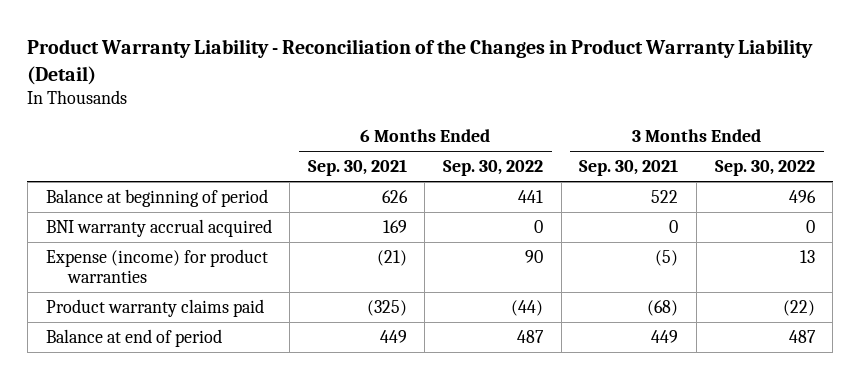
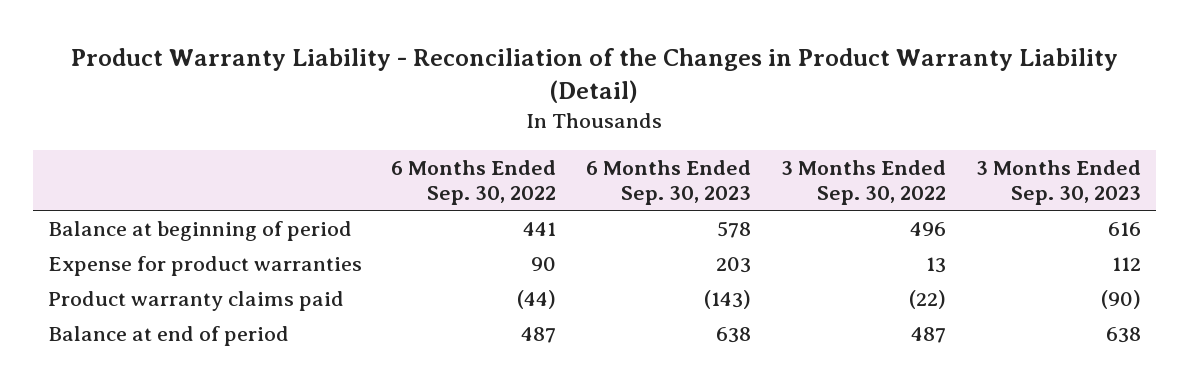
- | 6 Months Ended Sep. 30, 2021 | 6 Months Ended Sep. 30, 2022 | 3 Months Ended Sep. 30, 2021 | 3 Months Ended Sep. 30, 2022
+ | 6 Months Ended Sep. 30, 2022 | 6 Months Ended Sep. 30, 2023 | 3 Months Ended Sep. 30, 2022 | 3 Months Ended Sep. 30, 2023
- BNI warranty accrual acquired | 169 | 0 | 0 | 0
- Expense (income) for product warranties | (21) | 90 | (5) | 13
+ Expense for product warranties | 90 | 203 | 13 | 112

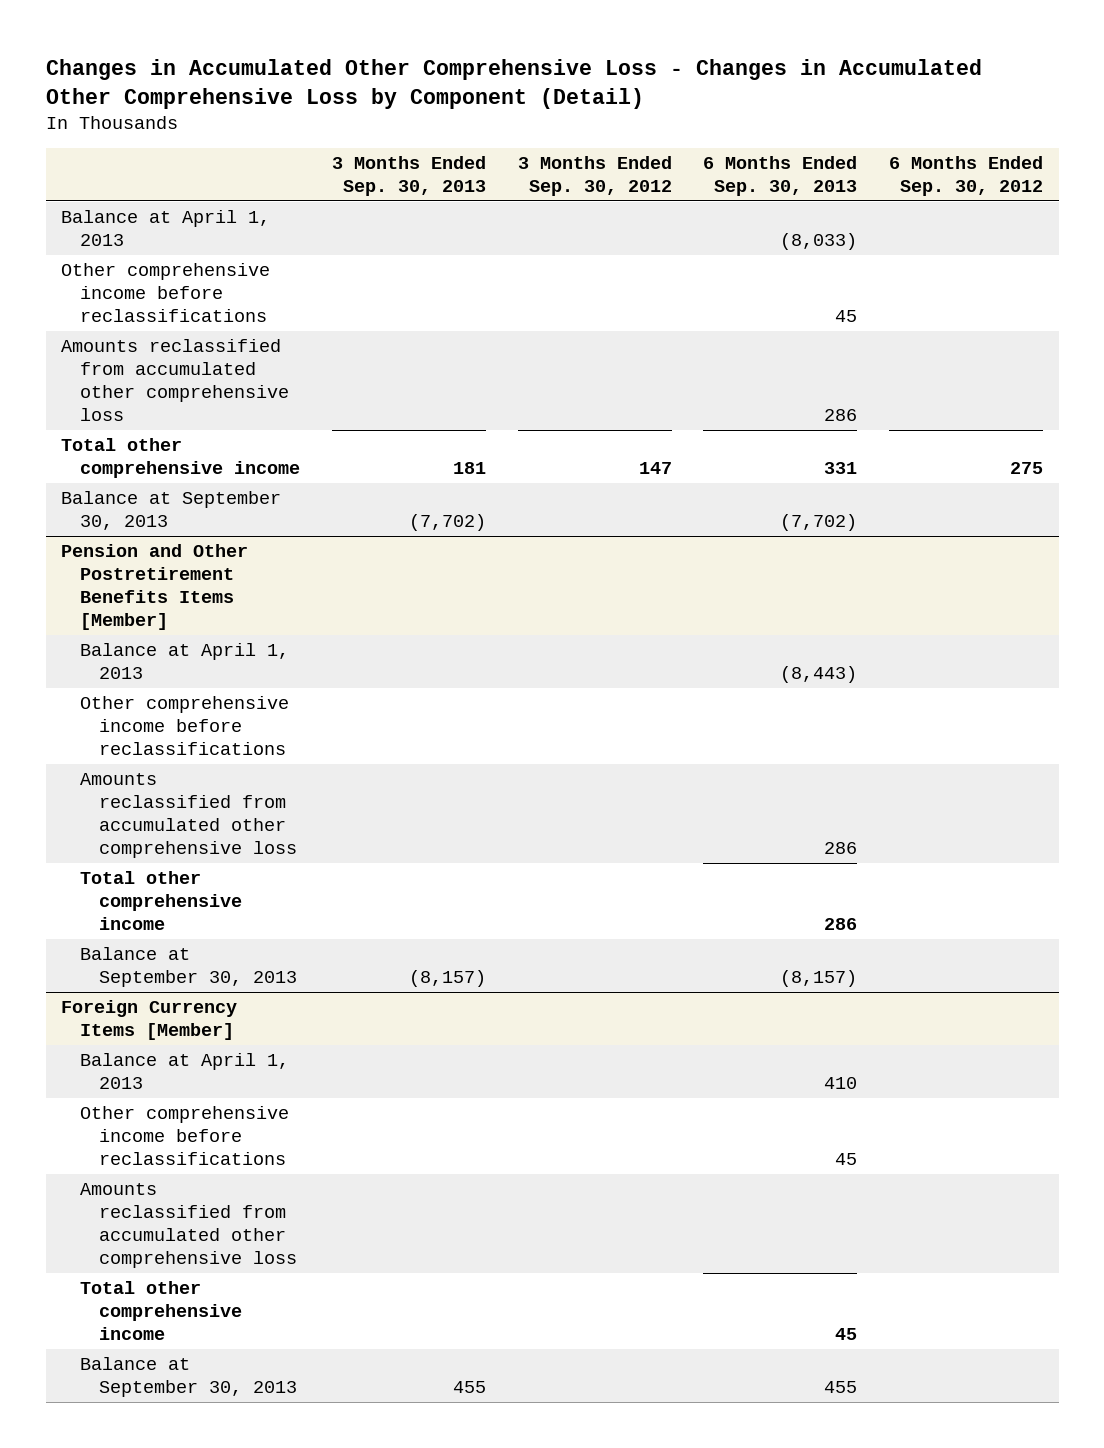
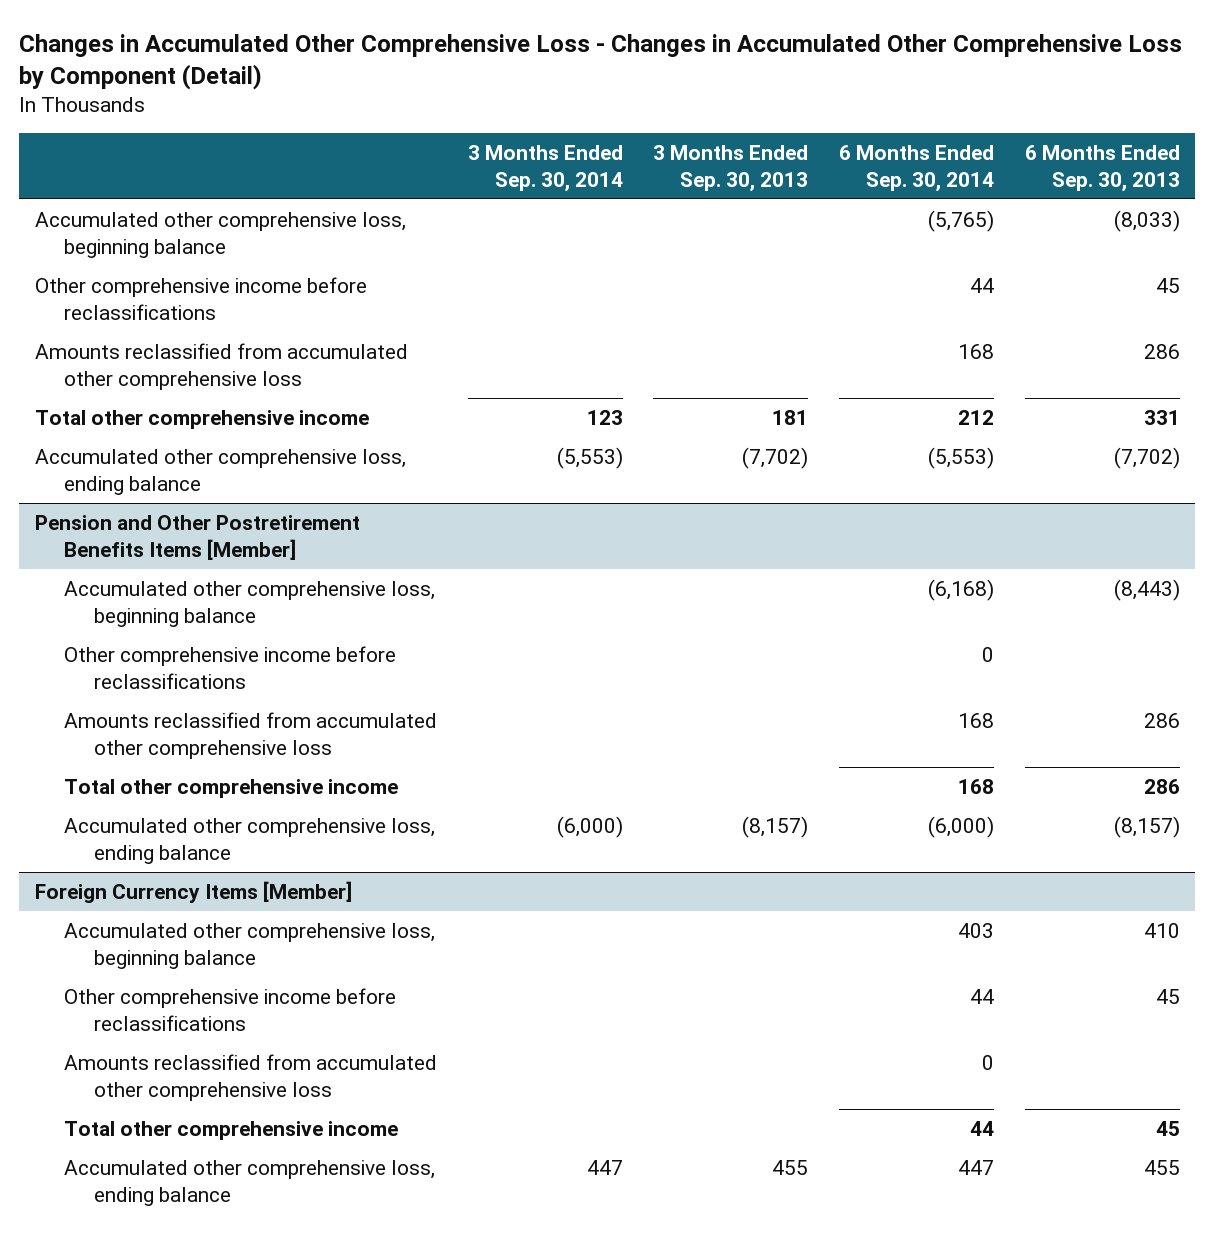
- | 3 Months Ended Sep. 30, 2013 | 3 Months Ended Sep. 30, 2012 | 6 Months Ended Sep. 30, 2013 | 6 Months Ended Sep. 30, 2012
+ | 3 Months Ended Sep. 30, 2014 | 3 Months Ended Sep. 30, 2013 | 6 Months Ended Sep. 30, 2014 | 6 Months Ended Sep. 30, 2013
- Balance at April 1, 2013 | | | (8,033) |
+ Accumulated other comprehensive loss, beginning balance | | | (5,765) | (8,033)
- Balance at September 30, 2013 | (7,702) | | (7,702) |
+ Accumulated other comprehensive loss, ending balance | (5,553) | (7,702) | (5,553) | (7,702)
@ Pension and Other Postretirement Benefits Items [Member]
- Balance at April 1, 2013 | | | (8,443) |
+ Accumulated other comprehensive loss, beginning balance | | | (6,168) | (8,443)
- Balance at September 30, 2013 | (8,157) | | (8,157) |
+ Accumulated other comprehensive loss, ending balance | (6,000) | (8,157) | (6,000) | (8,157)
@ Foreign Currency Items [Member]
- Balance at April 1, 2013 | | | 410 |
+ Accumulated other comprehensive loss, beginning balance | | | 403 | 410
- Balance at September 30, 2013 | 455 | | 455 |
+ Accumulated other comprehensive loss, ending balance | 447 | 455 | 447 | 455

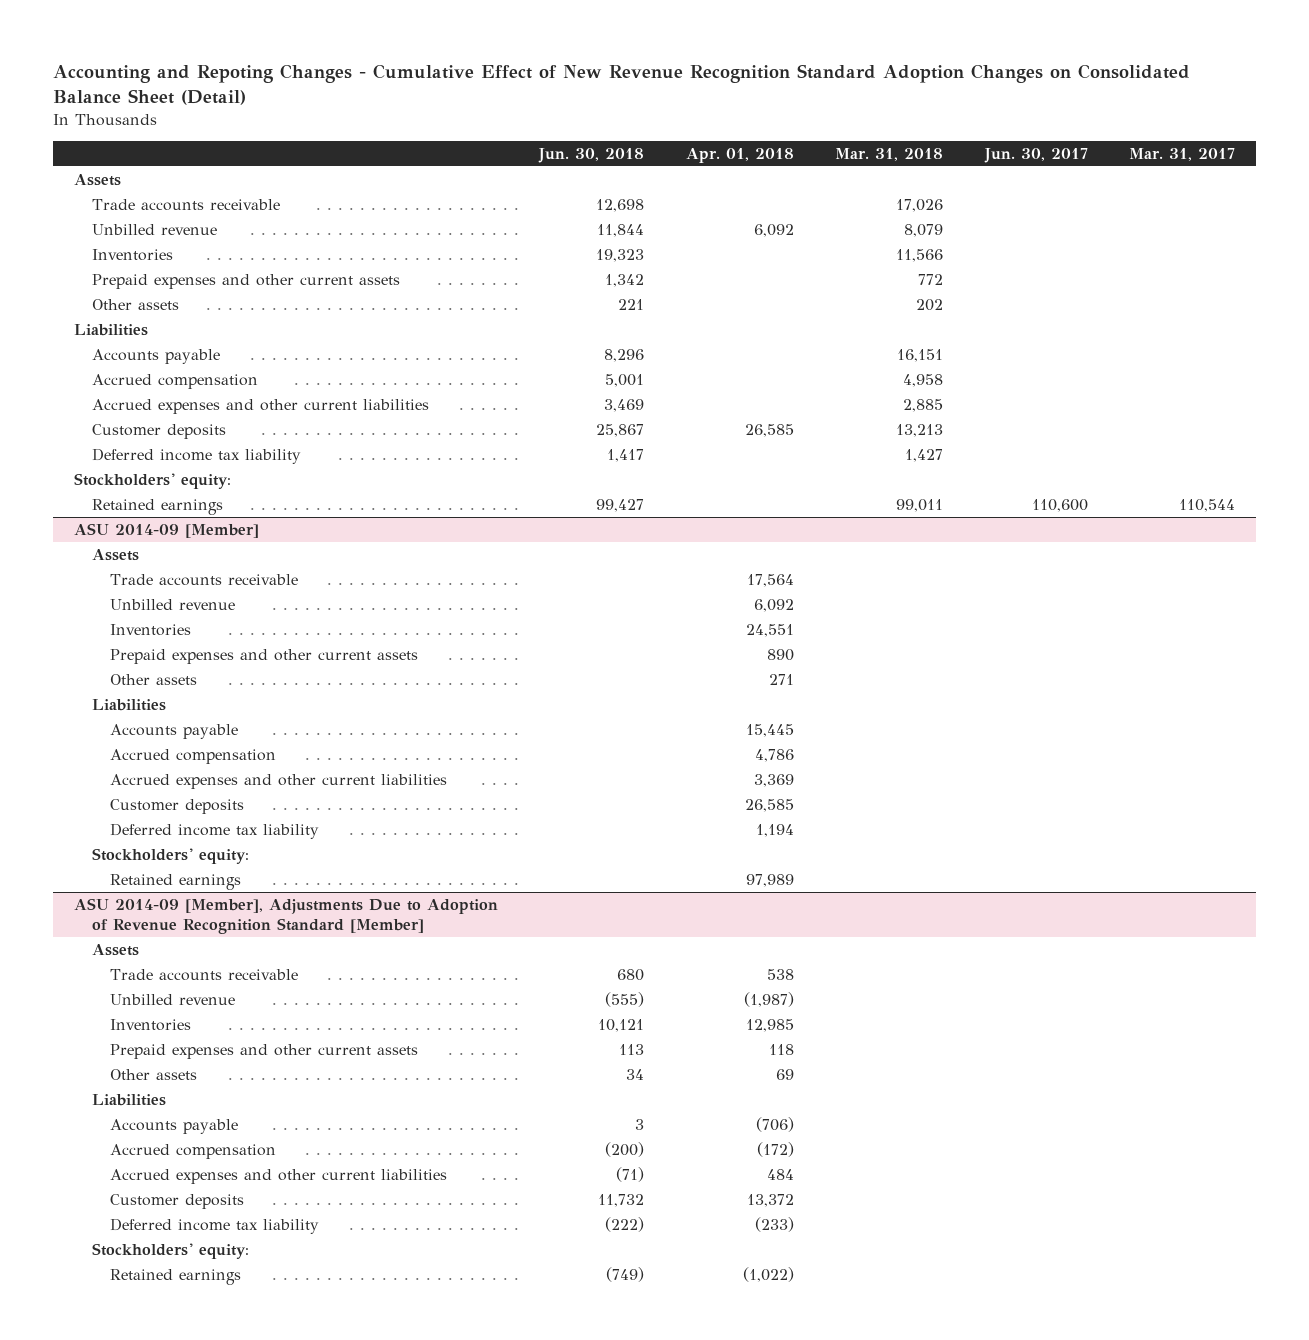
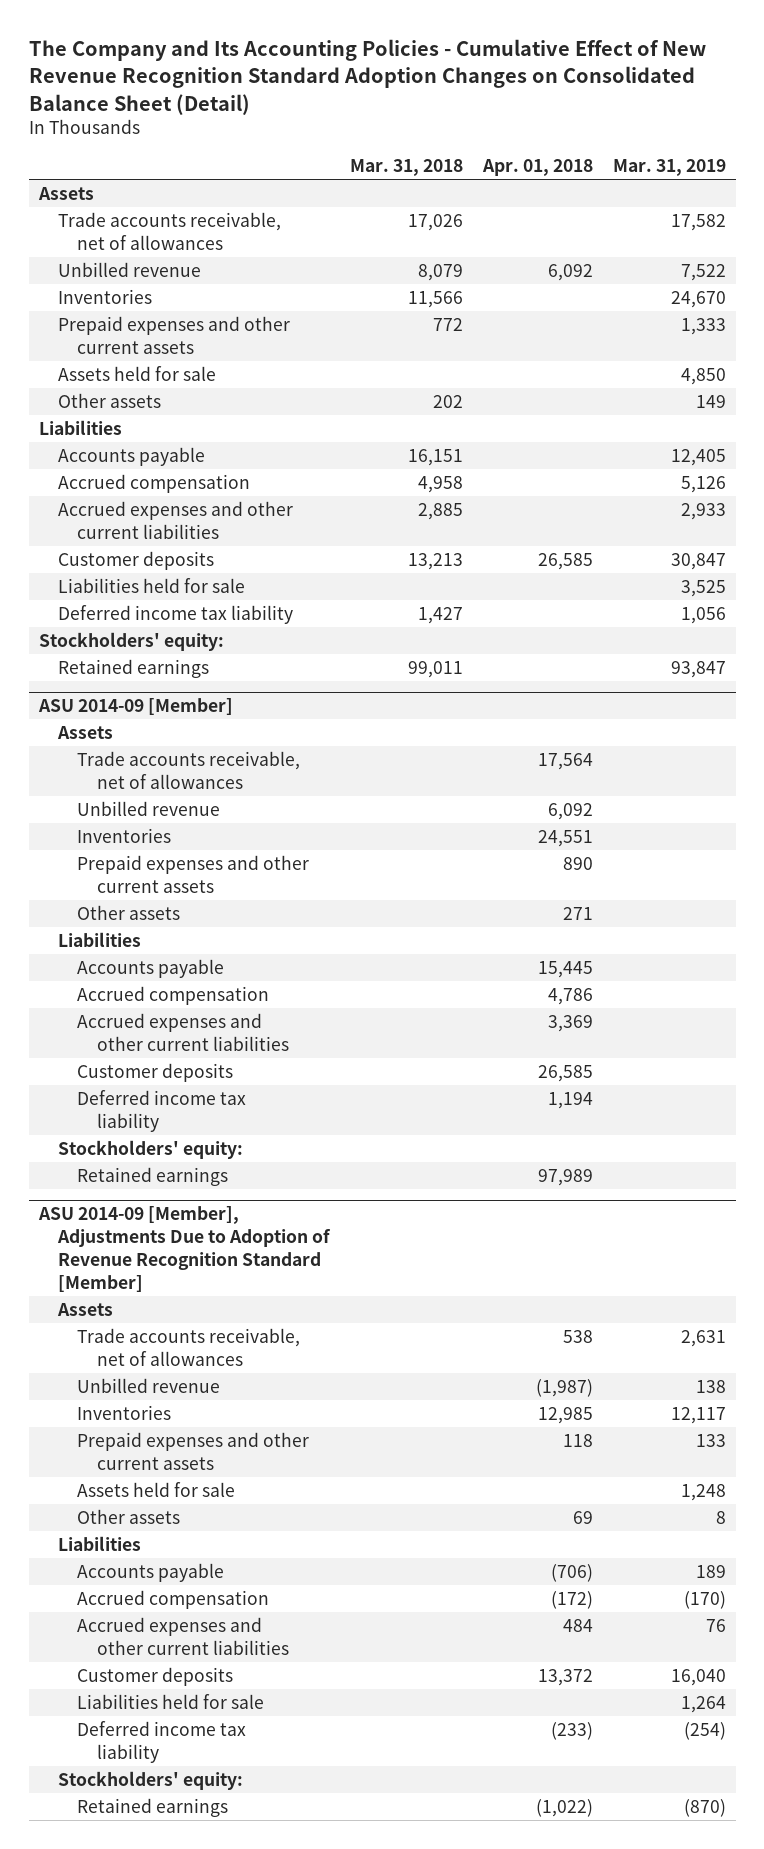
- Accounting and Repoting Changes - Cumulative Effect of New Revenue Recognition Standard Adoption Changes on Consolidated Balance Sheet (Detail)
+ The Company and Its Accounting Policies - Cumulative Effect of New Revenue Recognition Standard Adoption Changes on Consolidated Balance Sheet (Detail)
- | Jun. 30, 2018 | Apr. 01, 2018 | Mar. 31, 2018 | Jun. 30, 2017 | Mar. 31, 2017
+ | Mar. 31, 2018 | Apr. 01, 2018 | Mar. 31, 2019
- Trade accounts receivable | 12,698 | | 17,026 | |
+ Trade accounts receivable, net of allowances | 17,026 | | 17,582
+ Assets held for sale | | | 4,850
+ Liabilities held for sale | | | 3,525
@ ASU 2014-09 [Member]
- Trade accounts receivable | | 17,564 | | |
+ Trade accounts receivable, net of allowances | | 17,564 |
@ ASU 2014-09 [Member], Adjustments Due to Adoption of Revenue Recognition Standard [Member]
- Trade accounts receivable | 680 | 538 | | |
+ Trade accounts receivable, net of allowances | | 538 | 2,631
+ Assets held for sale | | | 1,248
+ Liabilities held for sale | | | 1,264

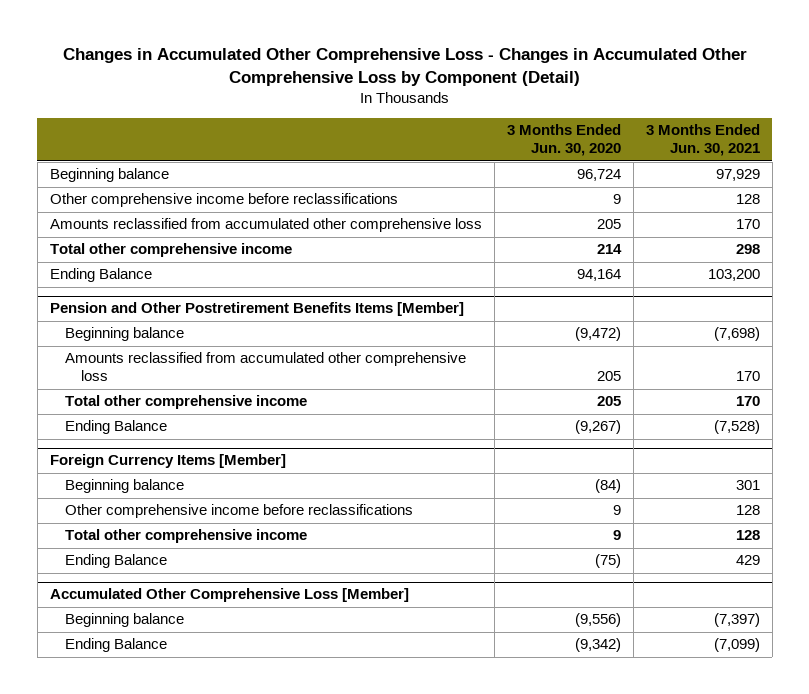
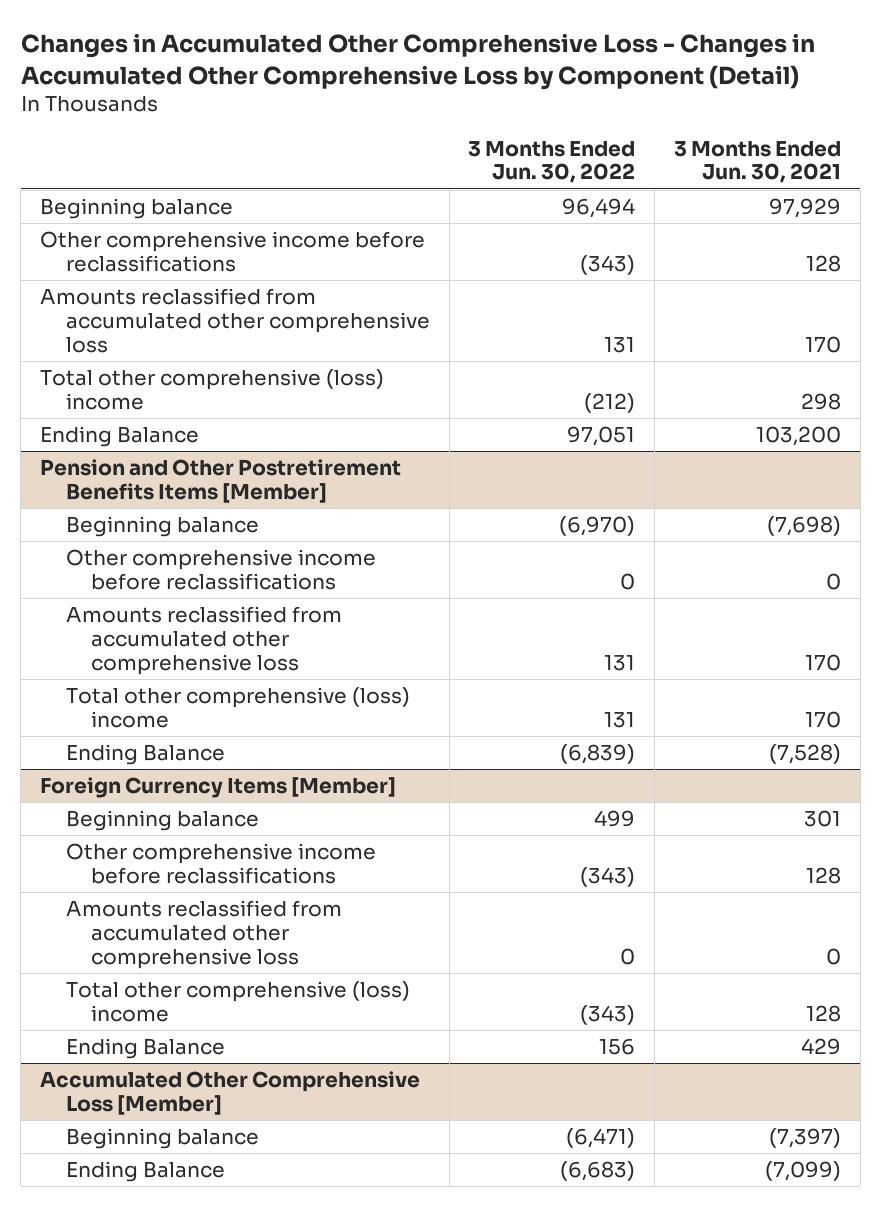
- | 3 Months Ended Jun. 30, 2020 | 3 Months Ended Jun. 30, 2021
+ | 3 Months Ended Jun. 30, 2022 | 3 Months Ended Jun. 30, 2021
- Total other comprehensive income | 214 | 298
+ Total other comprehensive (loss) income | (212) | 298
@ Pension and Other Postretirement Benefits Items [Member]
+ Other comprehensive income before reclassifications | 0 | 0
- Total other comprehensive income | 205 | 170
+ Total other comprehensive (loss) income | 131 | 170
@ Foreign Currency Items [Member]
- Total other comprehensive income | 9 | 128
+ Amounts reclassified from accumulated other comprehensive loss | 0 | 0
+ Total other comprehensive (loss) income | (343) | 128

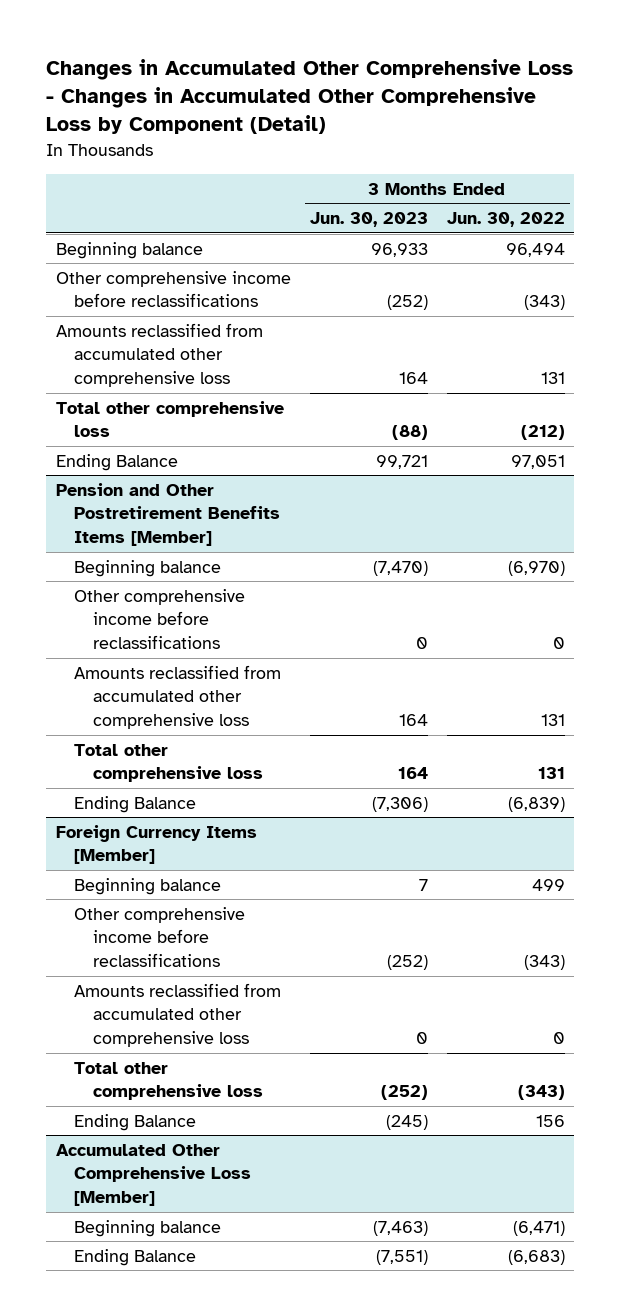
- | 3 Months Ended Jun. 30, 2022 | 3 Months Ended Jun. 30, 2021
+ | 3 Months Ended Jun. 30, 2023 | 3 Months Ended Jun. 30, 2022
- Total other comprehensive (loss) income | (212) | 298
+ Total other comprehensive loss | (88) | (212)
@ Pension and Other Postretirement Benefits Items [Member]
- Total other comprehensive (loss) income | 131 | 170
+ Total other comprehensive loss | 164 | 131
@ Foreign Currency Items [Member]
- Total other comprehensive (loss) income | (343) | 128
+ Total other comprehensive loss | (252) | (343)

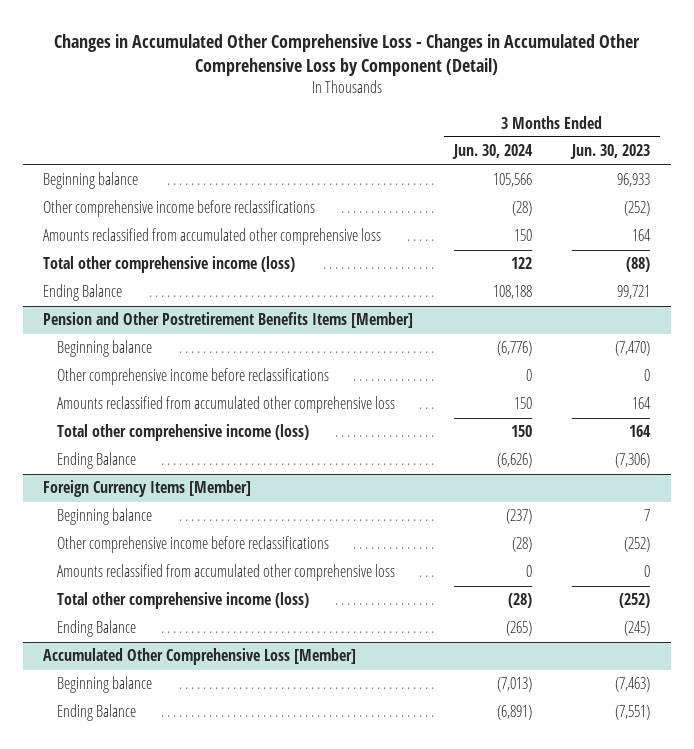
- | 3 Months Ended Jun. 30, 2023 | 3 Months Ended Jun. 30, 2022
+ | 3 Months Ended Jun. 30, 2024 | 3 Months Ended Jun. 30, 2023
- Total other comprehensive loss | (88) | (212)
+ Total other comprehensive income (loss) | 122 | (88)
@ Pension and Other Postretirement Benefits Items [Member]
- Total other comprehensive loss | 164 | 131
+ Total other comprehensive income (loss) | 150 | 164
@ Foreign Currency Items [Member]
- Total other comprehensive loss | (252) | (343)
+ Total other comprehensive income (loss) | (28) | (252)

